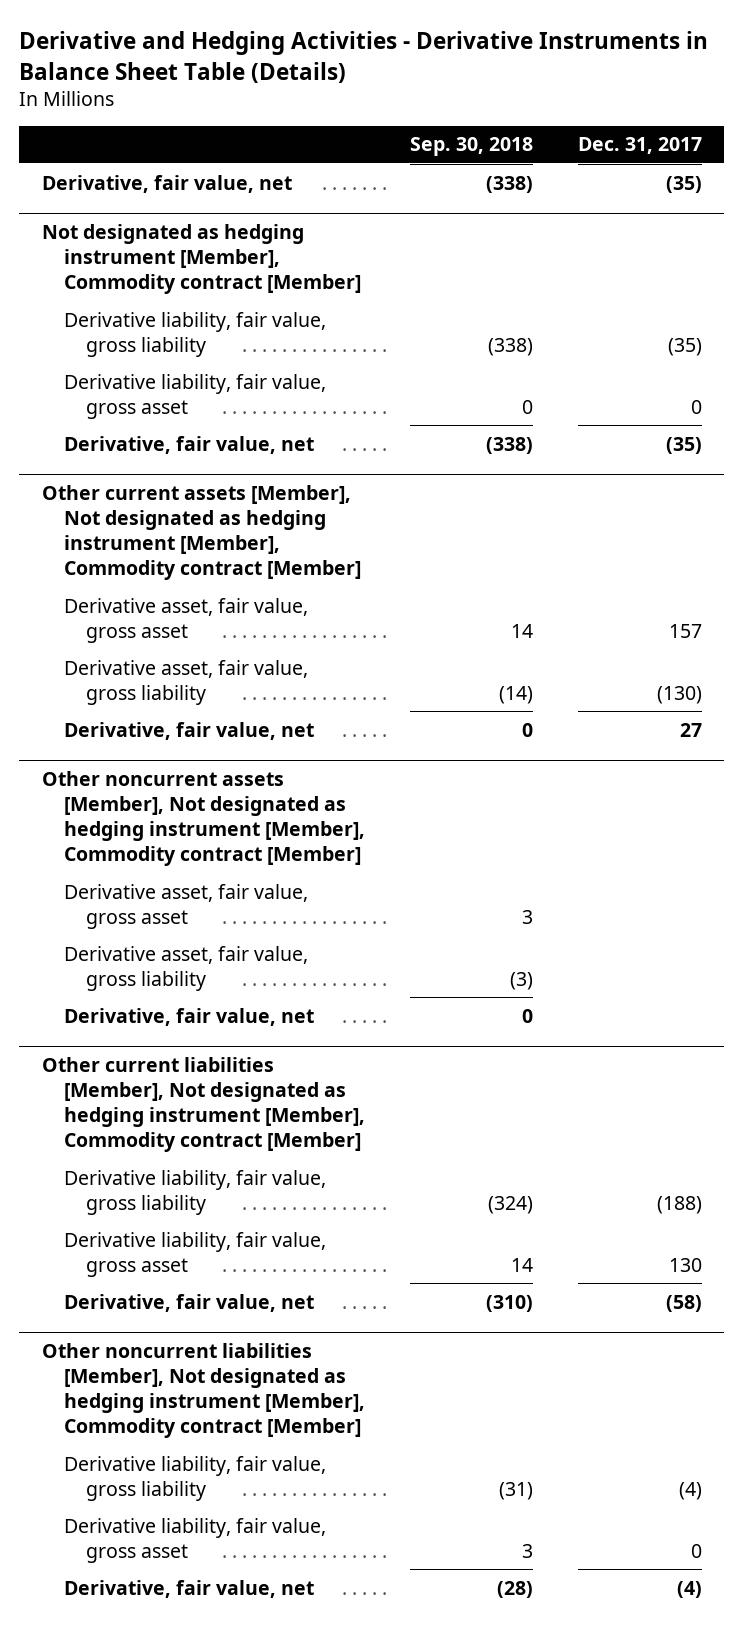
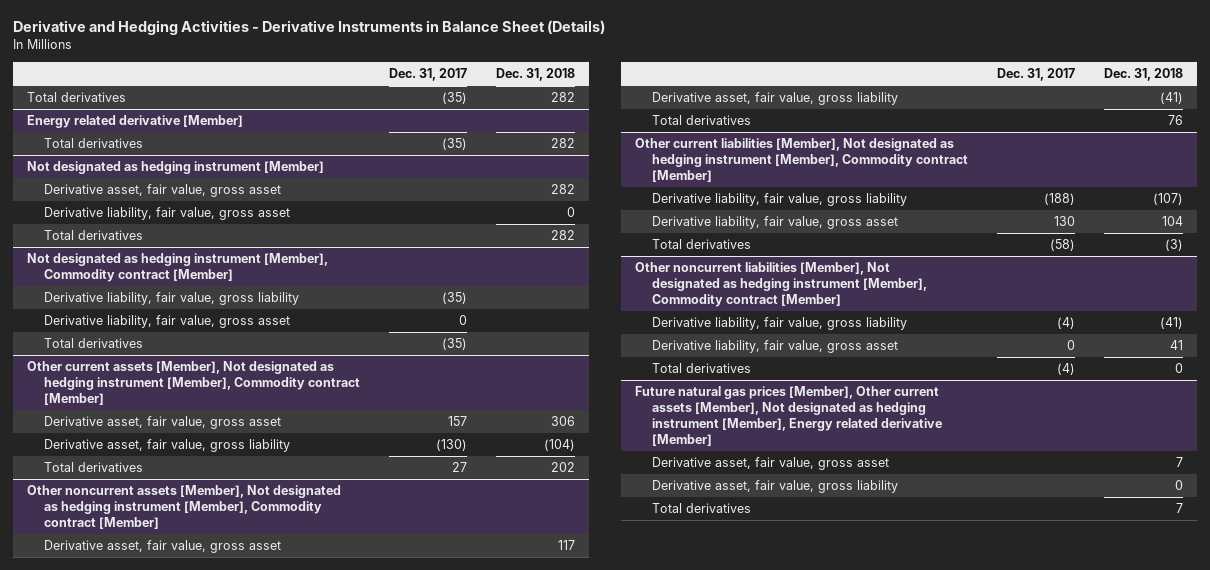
- Derivative and Hedging Activities - Derivative Instruments in Balance Sheet Table (Details)
+ Derivative and Hedging Activities - Derivative Instruments in Balance Sheet (Details)
- | Sep. 30, 2018 | Dec. 31, 2017
+ | Dec. 31, 2017 | Dec. 31, 2018
- Derivative, fair value, net | (338) | (35)
+ Total derivatives | (35) | 282
+ Energy related derivative [Member]
+ Total derivatives | (35) | 282
+ Not designated as hedging instrument [Member]
+ Derivative asset, fair value, gross asset | | 282
+ Derivative liability, fair value, gross asset | | 0
+ Total derivatives | | 282
@ Not designated as hedging instrument [Member], Commodity contract [Member]
- Derivative, fair value, net | (338) | (35)
+ Total derivatives | (35) |
@ Other current assets [Member], Not designated as hedging instrument [Member], Commodity contract [Member]
- Derivative, fair value, net | 0 | 27
+ Total derivatives | 27 | 202
@ Other noncurrent assets [Member], Not designated as hedging instrument [Member], Commodity contract [Member]
- Derivative, fair value, net | 0 |
+ Total derivatives | | 76
@ Other current liabilities [Member], Not designated as hedging instrument [Member], Commodity contract [Member]
- Derivative, fair value, net | (310) | (58)
+ Total derivatives | (58) | (3)
@ Other noncurrent liabilities [Member], Not designated as hedging instrument [Member], Commodity contract [Member]
- Derivative, fair value, net | (28) | (4)
+ Total derivatives | (4) | 0
+ Future natural gas prices [Member], Other current assets [Member], Not designated as hedging instrument [Member], Energy related derivative [Member]
+ Derivative asset, fair value, gross asset | | 7
+ Derivative asset, fair value, gross liability | | 0
+ Total derivatives | | 7

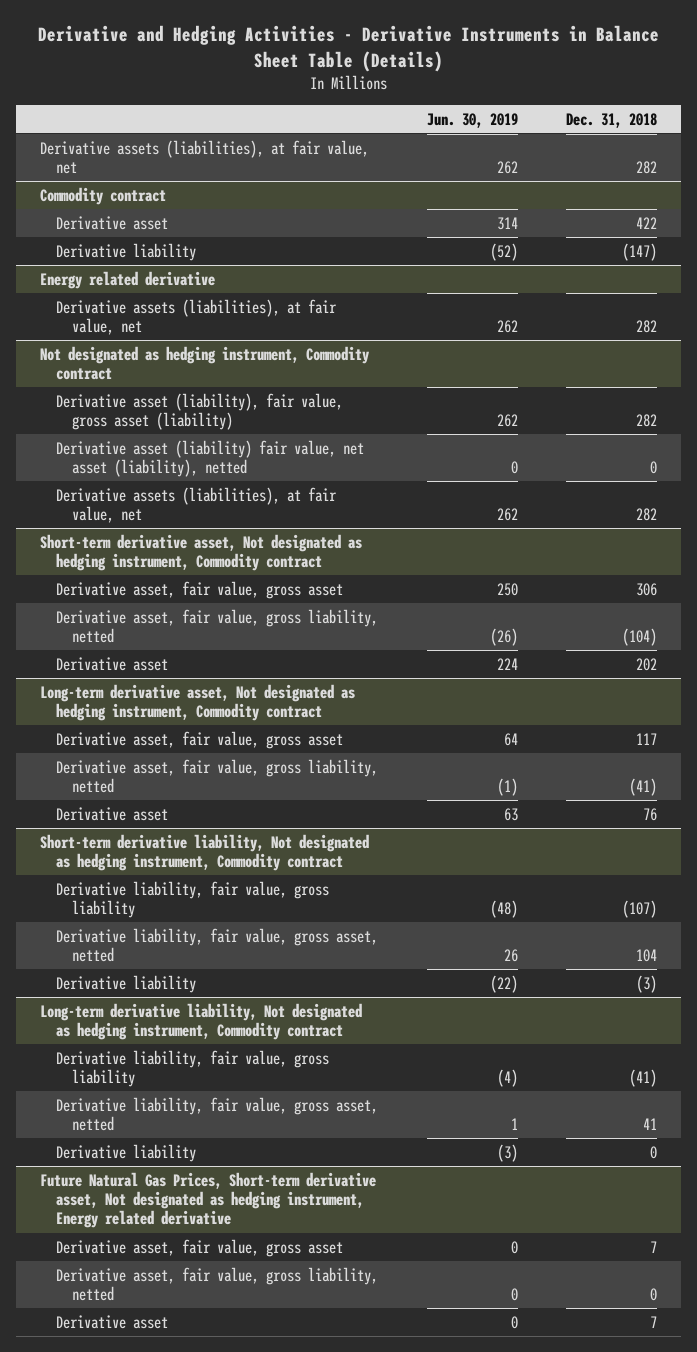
- Derivative and Hedging Activities - Derivative Instruments in Balance Sheet (Details)
+ Derivative and Hedging Activities - Derivative Instruments in Balance Sheet Table (Details)
- | Dec. 31, 2017 | Dec. 31, 2018
+ | Jun. 30, 2019 | Dec. 31, 2018
- Total derivatives | (35) | 282
- Energy related derivative [Member]
- Total derivatives | (35) | 282
- Not designated as hedging instrument [Member]
- Derivative asset, fair value, gross asset | | 282
- Derivative liability, fair value, gross asset | | 0
- Total derivatives | | 282
- Not designated as hedging instrument [Member], Commodity contract [Member]
- Derivative liability, fair value, gross liability | (35) |
- Derivative liability, fair value, gross asset | 0 |
- Total derivatives | (35) |
- Other current assets [Member], Not designated as hedging instrument [Member], Commodity contract [Member]
+ Derivative assets (liabilities), at fair value, net | 262 | 282
+ Commodity contract
+ Derivative asset | 314 | 422
+ Derivative liability | (52) | (147)
+ Energy related derivative
+ Derivative assets (liabilities), at fair value, net | 262 | 282
+ Not designated as hedging instrument, Commodity contract
+ Derivative asset (liability), fair value, gross asset (liability) | 262 | 282
+ Derivative asset (liability) fair value, net asset (liability), netted | 0 | 0
+ Derivative assets (liabilities), at fair value, net | 262 | 282
+ Short-term derivative asset, Not designated as hedging instrument, Commodity contract
- Derivative asset, fair value, gross liability | (130) | (104)
- Total derivatives | 27 | 202
- Other noncurrent assets [Member], Not designated as hedging instrument [Member], Commodity contract [Member]
+ Derivative asset, fair value, gross liability, netted | (26) | (104)
+ Derivative asset | 224 | 202
+ Long-term derivative asset, Not designated as hedging instrument, Commodity contract
- Derivative asset, fair value, gross liability | | (41)
- Total derivatives | | 76
- Other current liabilities [Member], Not designated as hedging instrument [Member], Commodity contract [Member]
+ Derivative asset, fair value, gross liability, netted | (1) | (41)
+ Derivative asset | 63 | 76
+ Short-term derivative liability, Not designated as hedging instrument, Commodity contract
- Derivative liability, fair value, gross asset | 130 | 104
- Total derivatives | (58) | (3)
- Other noncurrent liabilities [Member], Not designated as hedging instrument [Member], Commodity contract [Member]
+ Derivative liability, fair value, gross asset, netted | 26 | 104
+ Derivative liability | (22) | (3)
+ Long-term derivative liability, Not designated as hedging instrument, Commodity contract
- Derivative liability, fair value, gross asset | 0 | 41
- Total derivatives | (4) | 0
- Future natural gas prices [Member], Other current assets [Member], Not designated as hedging instrument [Member], Energy related derivative [Member]
+ Derivative liability, fair value, gross asset, netted | 1 | 41
+ Derivative liability | (3) | 0
+ Future Natural Gas Prices, Short-term derivative asset, Not designated as hedging instrument, Energy related derivative
- Derivative asset, fair value, gross liability | | 0
- Total derivatives | | 7
+ Derivative asset, fair value, gross liability, netted | 0 | 0
+ Derivative asset | 0 | 7

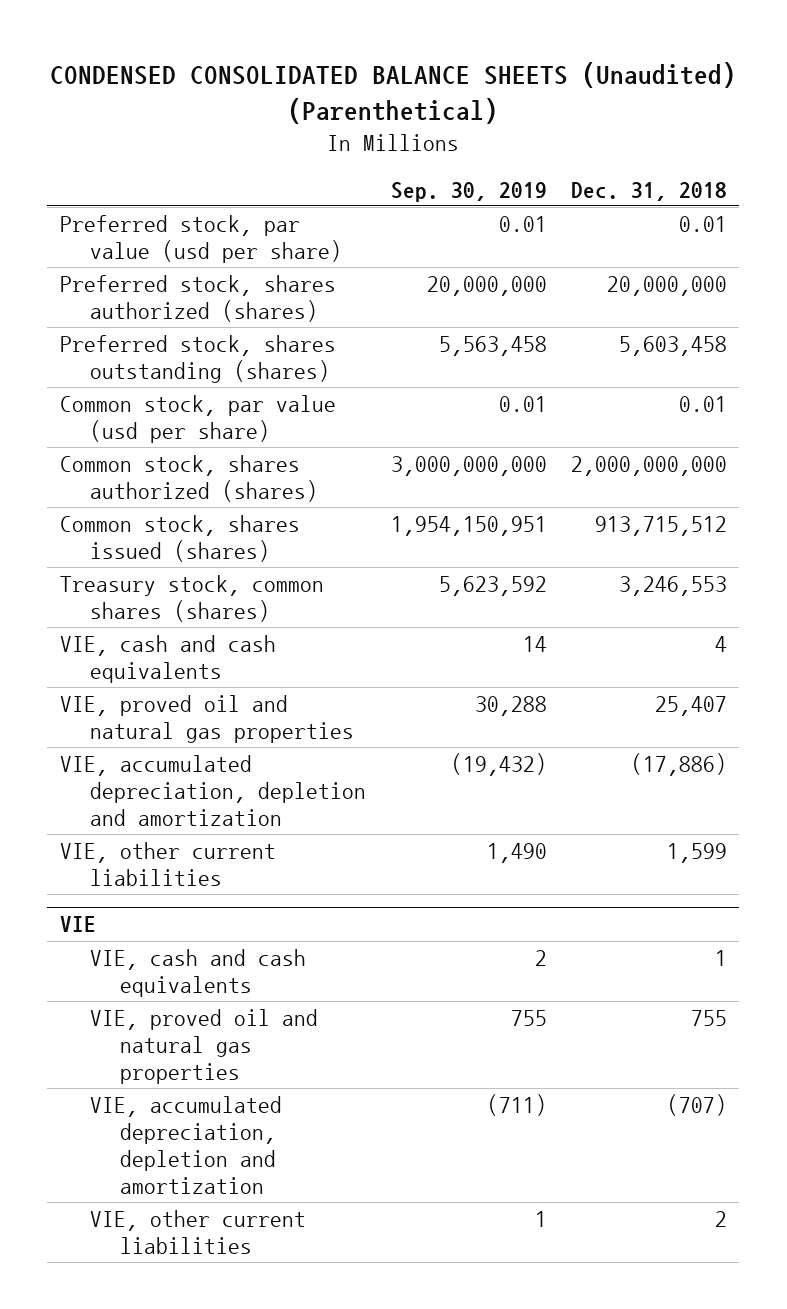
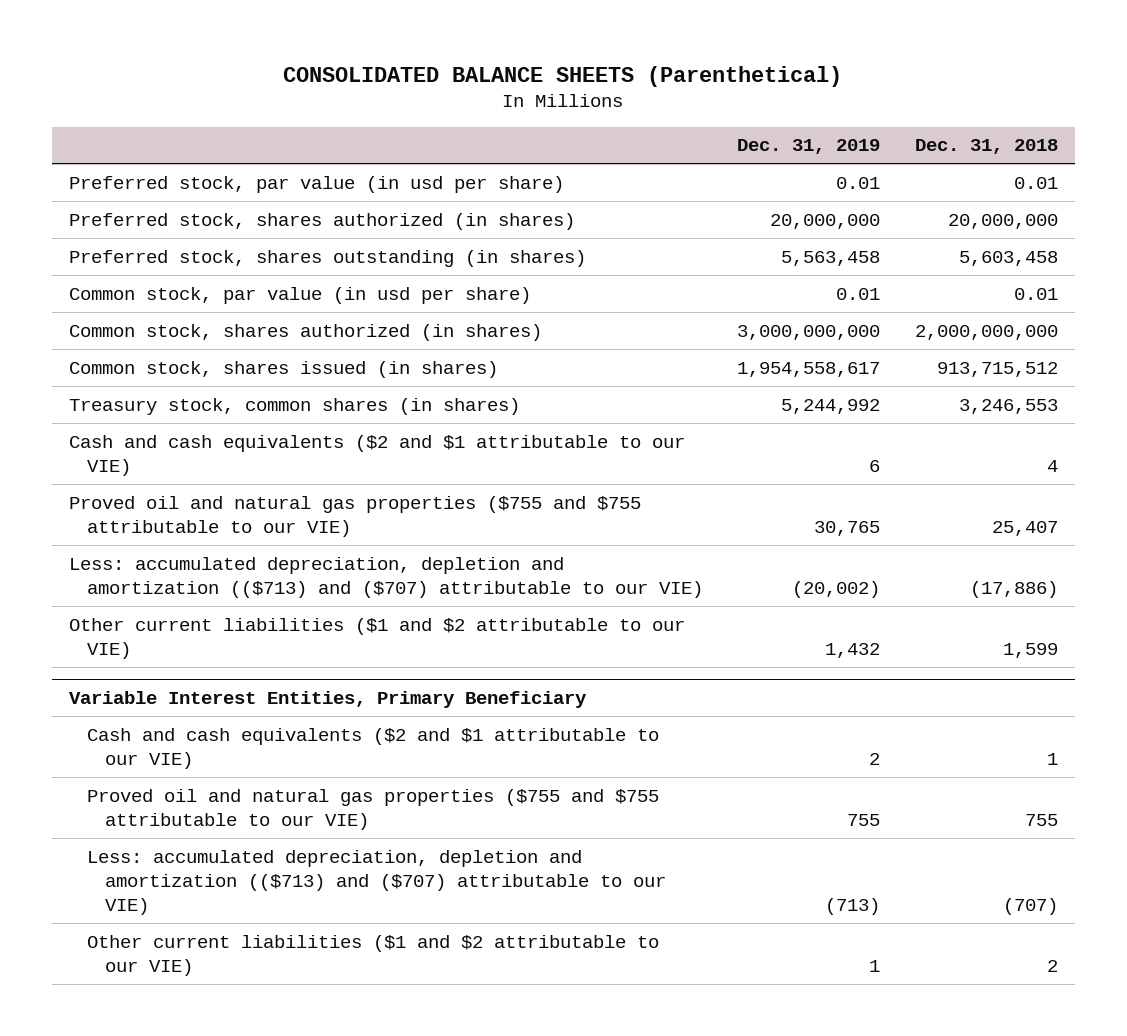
- CONDENSED CONSOLIDATED BALANCE SHEETS (Unaudited) (Parenthetical)
+ CONSOLIDATED BALANCE SHEETS (Parenthetical)
- | Sep. 30, 2019 | Dec. 31, 2018
+ | Dec. 31, 2019 | Dec. 31, 2018
- Preferred stock, par value (usd per share) | 0.01 | 0.01
- Preferred stock, shares authorized (shares) | 20,000,000 | 20,000,000
- Preferred stock, shares outstanding (shares) | 5,563,458 | 5,603,458
- Common stock, par value (usd per share) | 0.01 | 0.01
- Common stock, shares authorized (shares) | 3,000,000,000 | 2,000,000,000
- Common stock, shares issued (shares) | 1,954,150,951 | 913,715,512
- Treasury stock, common shares (shares) | 5,623,592 | 3,246,553
- VIE, cash and cash equivalents | 14 | 4
- VIE, proved oil and natural gas properties | 30,288 | 25,407
- VIE, accumulated depreciation, depletion and amortization | (19,432) | (17,886)
- VIE, other current liabilities | 1,490 | 1,599
- VIE
- VIE, cash and cash equivalents | 2 | 1
- VIE, proved oil and natural gas properties | 755 | 755
- VIE, accumulated depreciation, depletion and amortization | (711) | (707)
- VIE, other current liabilities | 1 | 2
+ Preferred stock, par value (in usd per share) | 0.01 | 0.01
+ Preferred stock, shares authorized (in shares) | 20,000,000 | 20,000,000
+ Preferred stock, shares outstanding (in shares) | 5,563,458 | 5,603,458
+ Common stock, par value (in usd per share) | 0.01 | 0.01
+ Common stock, shares authorized (in shares) | 3,000,000,000 | 2,000,000,000
+ Common stock, shares issued (in shares) | 1,954,558,617 | 913,715,512
+ Treasury stock, common shares (in shares) | 5,244,992 | 3,246,553
+ Cash and cash equivalents ($2 and $1 attributable to our VIE) | 6 | 4
+ Proved oil and natural gas properties ($755 and $755 attributable to our VIE) | 30,765 | 25,407
+ Less: accumulated depreciation, depletion and amortization (($713) and ($707) attributable to our VIE) | (20,002) | (17,886)
+ Other current liabilities ($1 and $2 attributable to our VIE) | 1,432 | 1,599
+ Variable Interest Entities, Primary Beneficiary
+ Cash and cash equivalents ($2 and $1 attributable to our VIE) | 2 | 1
+ Proved oil and natural gas properties ($755 and $755 attributable to our VIE) | 755 | 755
+ Less: accumulated depreciation, depletion and amortization (($713) and ($707) attributable to our VIE) | (713) | (707)
+ Other current liabilities ($1 and $2 attributable to our VIE) | 1 | 2

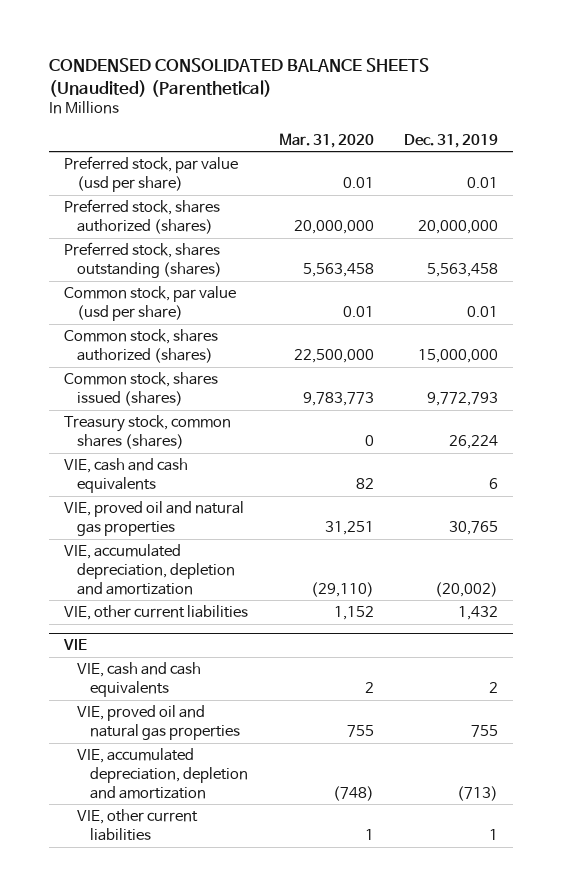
- CONSOLIDATED BALANCE SHEETS (Parenthetical)
+ CONDENSED CONSOLIDATED BALANCE SHEETS (Unaudited) (Parenthetical)
- | Dec. 31, 2019 | Dec. 31, 2018
+ | Mar. 31, 2020 | Dec. 31, 2019
- Preferred stock, par value (in usd per share) | 0.01 | 0.01
- Preferred stock, shares authorized (in shares) | 20,000,000 | 20,000,000
- Preferred stock, shares outstanding (in shares) | 5,563,458 | 5,603,458
- Common stock, par value (in usd per share) | 0.01 | 0.01
- Common stock, shares authorized (in shares) | 3,000,000,000 | 2,000,000,000
- Common stock, shares issued (in shares) | 1,954,558,617 | 913,715,512
- Treasury stock, common shares (in shares) | 5,244,992 | 3,246,553
- Cash and cash equivalents ($2 and $1 attributable to our VIE) | 6 | 4
- Proved oil and natural gas properties ($755 and $755 attributable to our VIE) | 30,765 | 25,407
- Less: accumulated depreciation, depletion and amortization (($713) and ($707) attributable to our VIE) | (20,002) | (17,886)
- Other current liabilities ($1 and $2 attributable to our VIE) | 1,432 | 1,599
- Variable Interest Entities, Primary Beneficiary
- Cash and cash equivalents ($2 and $1 attributable to our VIE) | 2 | 1
- Proved oil and natural gas properties ($755 and $755 attributable to our VIE) | 755 | 755
- Less: accumulated depreciation, depletion and amortization (($713) and ($707) attributable to our VIE) | (713) | (707)
- Other current liabilities ($1 and $2 attributable to our VIE) | 1 | 2
+ Preferred stock, par value (usd per share) | 0.01 | 0.01
+ Preferred stock, shares authorized (shares) | 20,000,000 | 20,000,000
+ Preferred stock, shares outstanding (shares) | 5,563,458 | 5,563,458
+ Common stock, par value (usd per share) | 0.01 | 0.01
+ Common stock, shares authorized (shares) | 22,500,000 | 15,000,000
+ Common stock, shares issued (shares) | 9,783,773 | 9,772,793
+ Treasury stock, common shares (shares) | 0 | 26,224
+ VIE, cash and cash equivalents | 82 | 6
+ VIE, proved oil and natural gas properties | 31,251 | 30,765
+ VIE, accumulated depreciation, depletion and amortization | (29,110) | (20,002)
+ VIE, other current liabilities | 1,152 | 1,432
+ VIE
+ VIE, cash and cash equivalents | 2 | 2
+ VIE, proved oil and natural gas properties | 755 | 755
+ VIE, accumulated depreciation, depletion and amortization | (748) | (713)
+ VIE, other current liabilities | 1 | 1

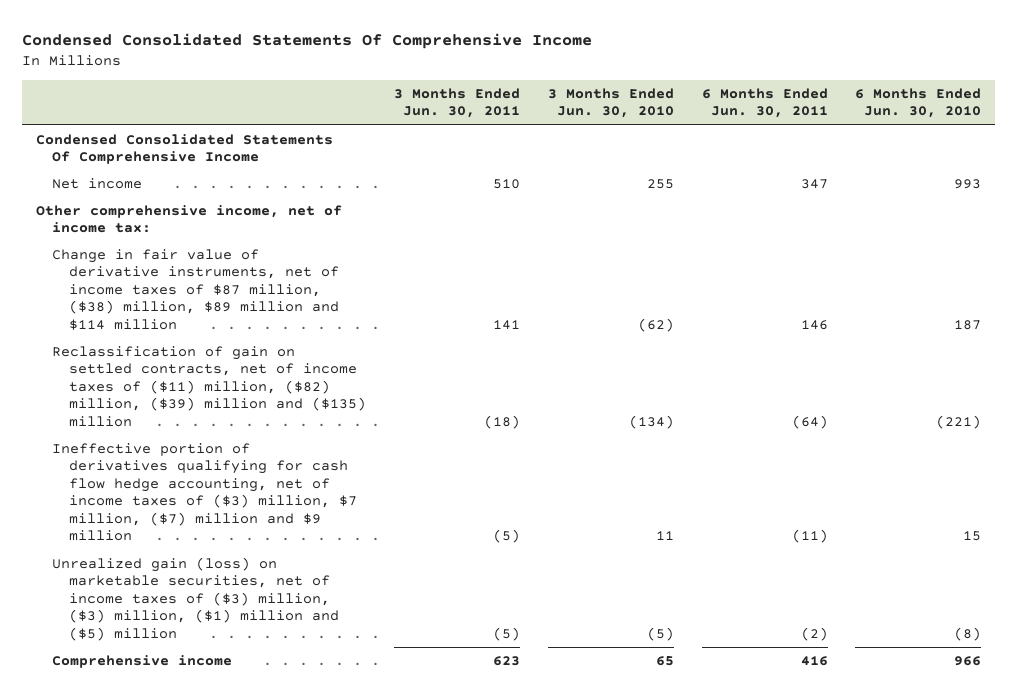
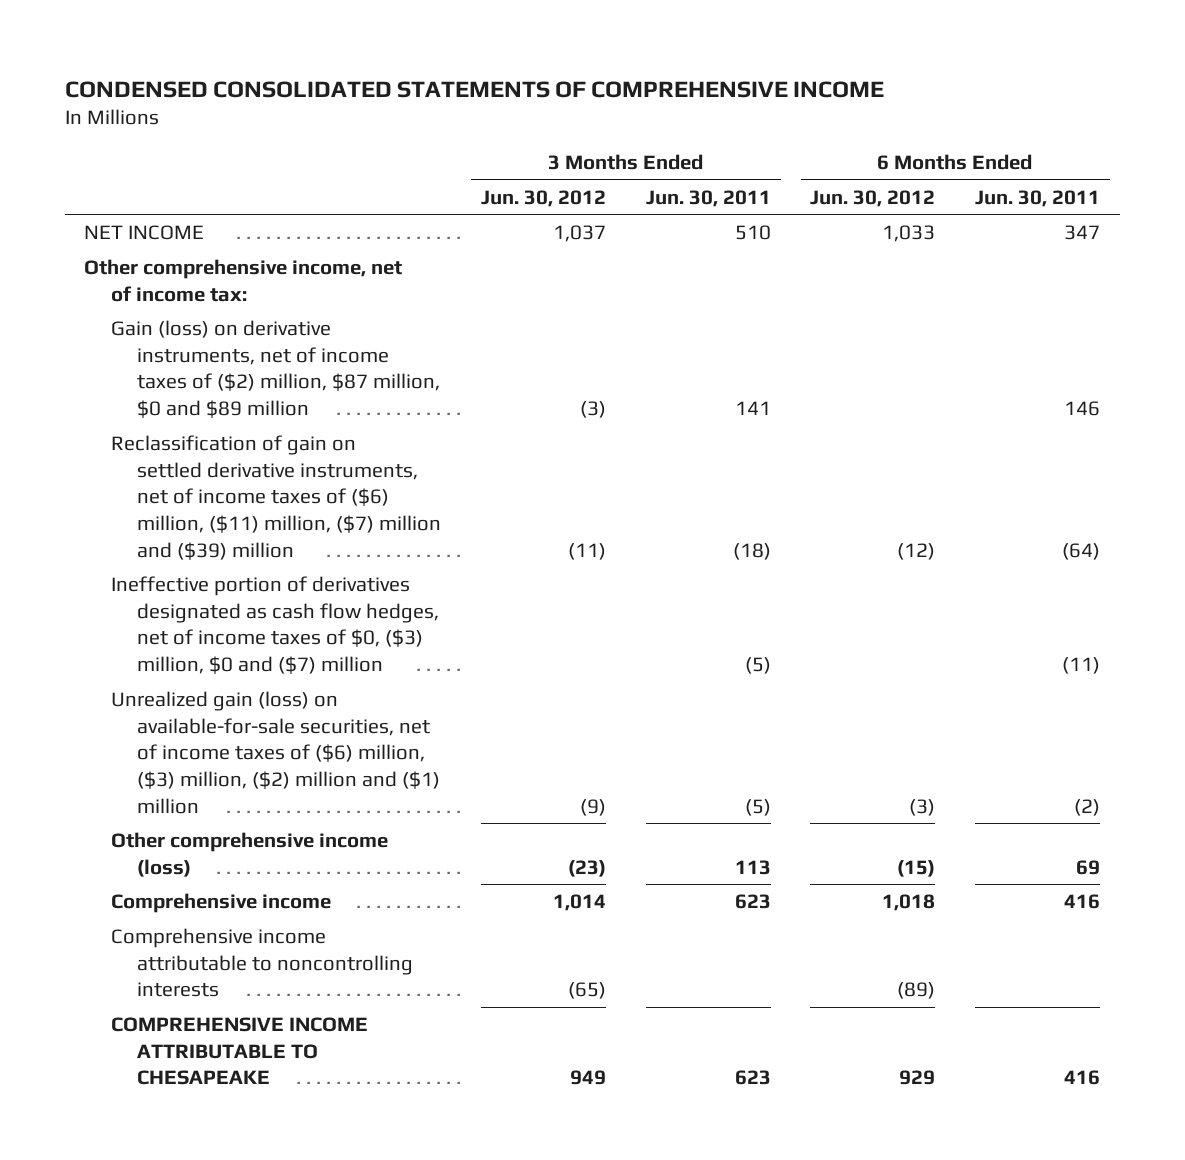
- Condensed Consolidated Statements Of Comprehensive Income
+ CONDENSED CONSOLIDATED STATEMENTS OF COMPREHENSIVE INCOME
- | 3 Months Ended Jun. 30, 2011 | 3 Months Ended Jun. 30, 2010 | 6 Months Ended Jun. 30, 2011 | 6 Months Ended Jun. 30, 2010
+ | 3 Months Ended Jun. 30, 2012 | 3 Months Ended Jun. 30, 2011 | 6 Months Ended Jun. 30, 2012 | 6 Months Ended Jun. 30, 2011
- Condensed Consolidated Statements Of Comprehensive Income
- Net income | 510 | 255 | 347 | 993
+ NET INCOME | 1,037 | 510 | 1,033 | 347
- Change in fair value of derivative instruments, net of income taxes of $87 million, ($38) million, $89 million and $114 million | 141 | (62) | 146 | 187
- Reclassification of gain on settled contracts, net of income taxes of ($11) million, ($82) million, ($39) million and ($135) million | (18) | (134) | (64) | (221)
- Ineffective portion of derivatives qualifying for cash flow hedge accounting, net of income taxes of ($3) million, $7 million, ($7) million and $9 million | (5) | 11 | (11) | 15
- Unrealized gain (loss) on marketable securities, net of income taxes of ($3) million, ($3) million, ($1) million and ($5) million | (5) | (5) | (2) | (8)
+ Gain (loss) on derivative instruments, net of income taxes of ($2) million, $87 million, $0 and $89 million | (3) | 141 | | 146
+ Reclassification of gain on settled derivative instruments, net of income taxes of ($6) million, ($11) million, ($7) million and ($39) million | (11) | (18) | (12) | (64)
+ Ineffective portion of derivatives designated as cash flow hedges, net of income taxes of $0, ($3) million, $0 and ($7) million | | (5) | | (11)
+ Unrealized gain (loss) on available-for-sale securities, net of income taxes of ($6) million, ($3) million, ($2) million and ($1) million | (9) | (5) | (3) | (2)
+ Other comprehensive income (loss) | (23) | 113 | (15) | 69
+ Comprehensive income attributable to noncontrolling interests | (65) | | (89) |
+ COMPREHENSIVE INCOME ATTRIBUTABLE TO CHESAPEAKE | 949 | 623 | 929 | 416

